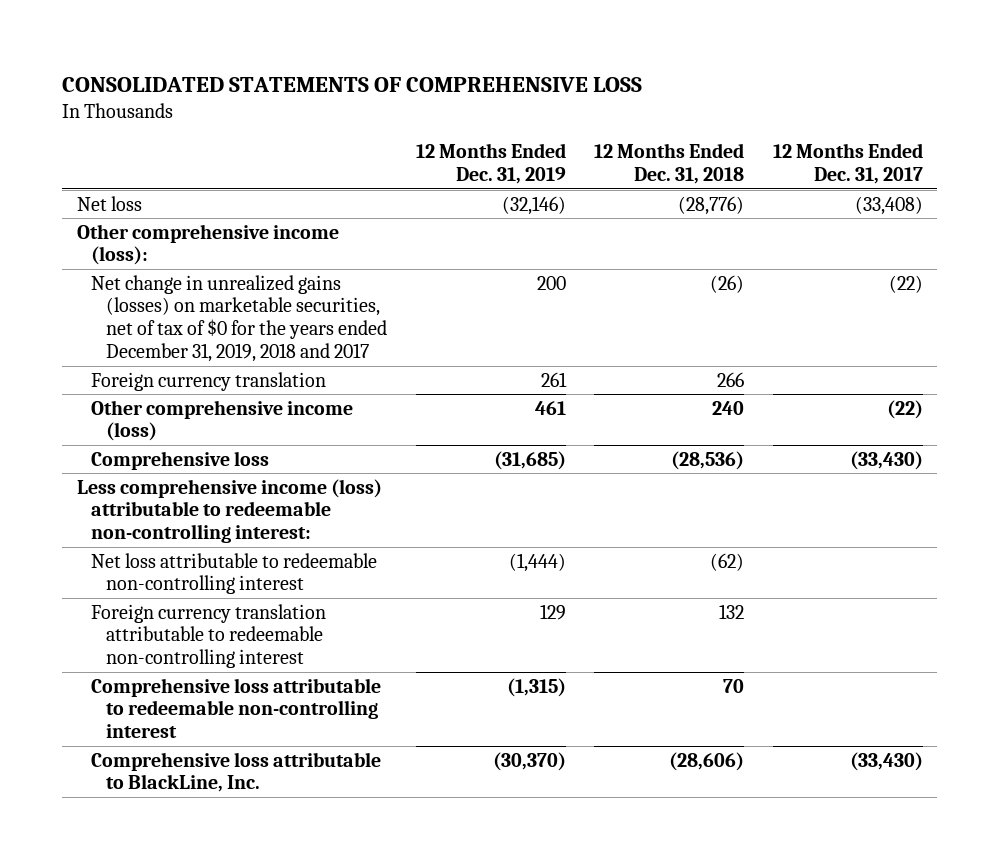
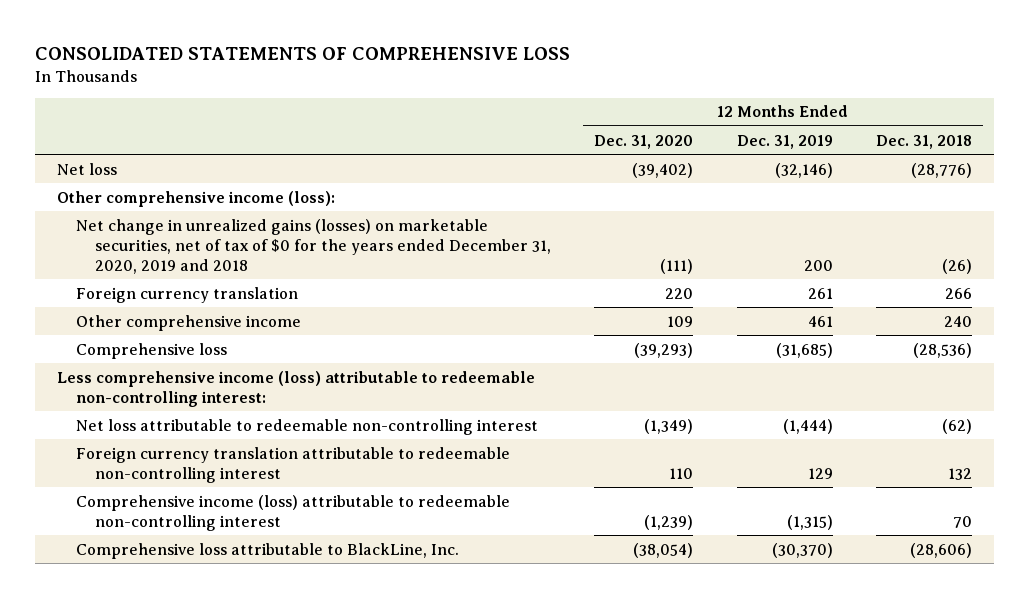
- | 12 Months Ended Dec. 31, 2019 | 12 Months Ended Dec. 31, 2018 | 12 Months Ended Dec. 31, 2017
+ | 12 Months Ended Dec. 31, 2020 | 12 Months Ended Dec. 31, 2019 | 12 Months Ended Dec. 31, 2018
- Net change in unrealized gains (losses) on marketable securities, net of tax of $0 for the years ended December 31, 2019, 2018 and 2017 | 200 | (26) | (22)
+ Net change in unrealized gains (losses) on marketable securities, net of tax of $0 for the years ended December 31, 2020, 2019 and 2018 | (111) | 200 | (26)
- Other comprehensive income (loss) | 461 | 240 | (22)
+ Other comprehensive income | 109 | 461 | 240
- Comprehensive loss attributable to redeemable non-controlling interest | (1,315) | 70 |
+ Comprehensive income (loss) attributable to redeemable non-controlling interest | (1,239) | (1,315) | 70

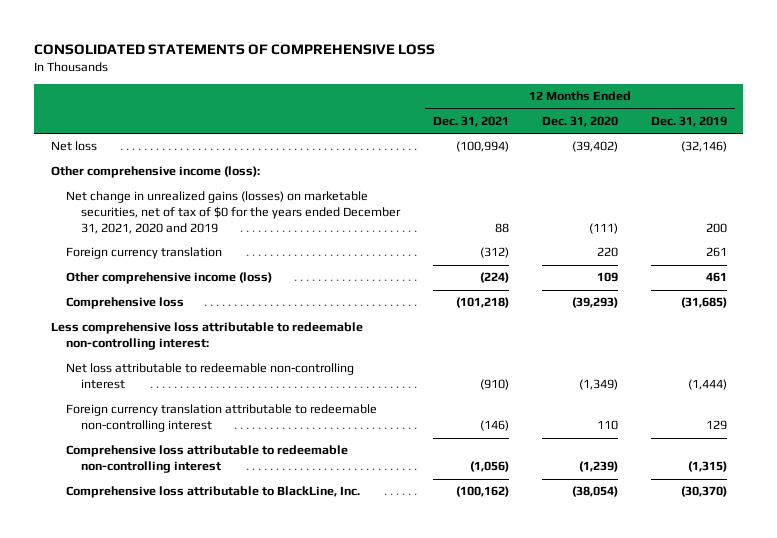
- | 12 Months Ended Dec. 31, 2020 | 12 Months Ended Dec. 31, 2019 | 12 Months Ended Dec. 31, 2018
+ | 12 Months Ended Dec. 31, 2021 | 12 Months Ended Dec. 31, 2020 | 12 Months Ended Dec. 31, 2019
- Net change in unrealized gains (losses) on marketable securities, net of tax of $0 for the years ended December 31, 2020, 2019 and 2018 | (111) | 200 | (26)
+ Net change in unrealized gains (losses) on marketable securities, net of tax of $0 for the years ended December 31, 2021, 2020 and 2019 | 88 | (111) | 200
- Other comprehensive income | 109 | 461 | 240
+ Other comprehensive income (loss) | (224) | 109 | 461
- Less comprehensive income (loss) attributable to redeemable non-controlling interest:
+ Less comprehensive loss attributable to redeemable non-controlling interest:
- Comprehensive income (loss) attributable to redeemable non-controlling interest | (1,239) | (1,315) | 70
+ Comprehensive loss attributable to redeemable non-controlling interest | (1,056) | (1,239) | (1,315)

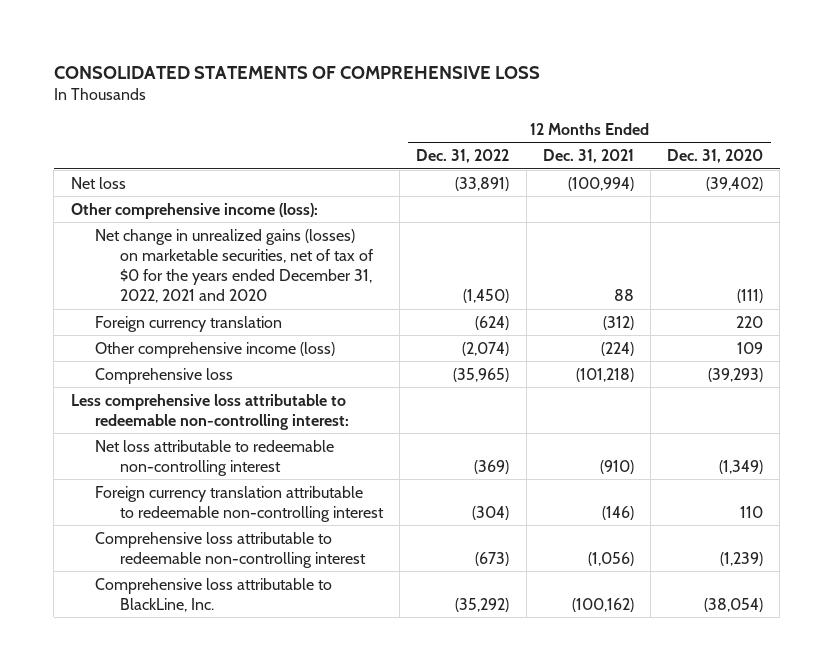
- | 12 Months Ended Dec. 31, 2021 | 12 Months Ended Dec. 31, 2020 | 12 Months Ended Dec. 31, 2019
+ | 12 Months Ended Dec. 31, 2022 | 12 Months Ended Dec. 31, 2021 | 12 Months Ended Dec. 31, 2020
- Net change in unrealized gains (losses) on marketable securities, net of tax of $0 for the years ended December 31, 2021, 2020 and 2019 | 88 | (111) | 200
+ Net change in unrealized gains (losses) on marketable securities, net of tax of $0 for the years ended December 31, 2022, 2021 and 2020 | (1,450) | 88 | (111)

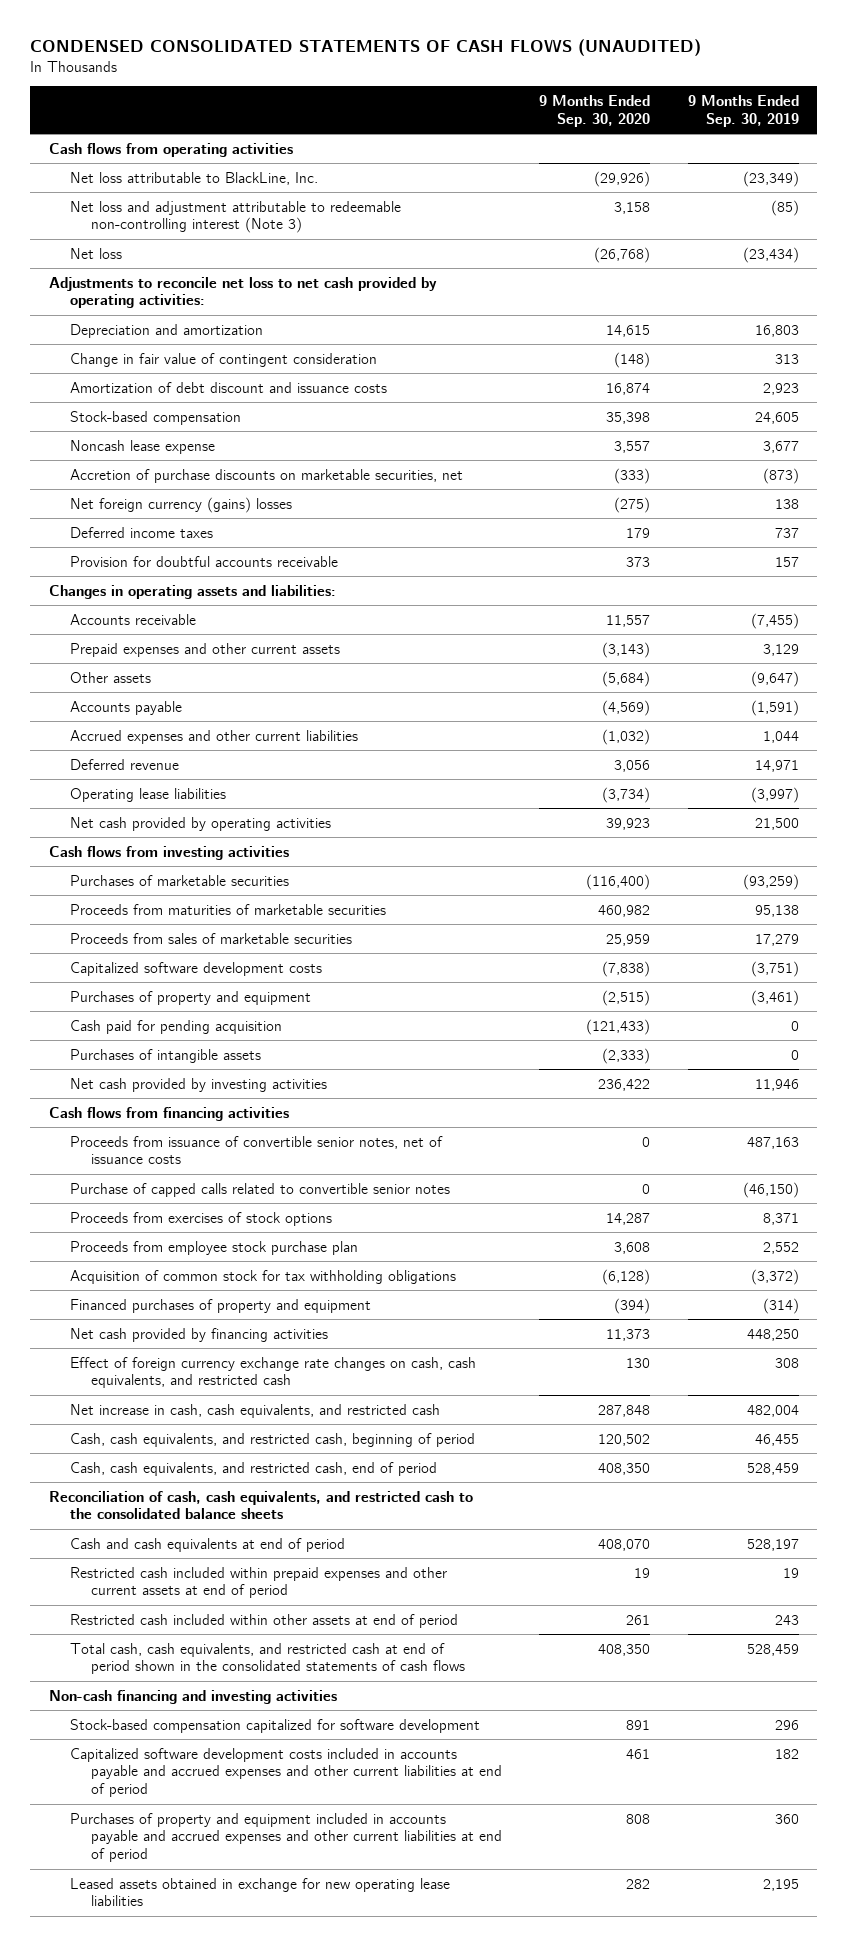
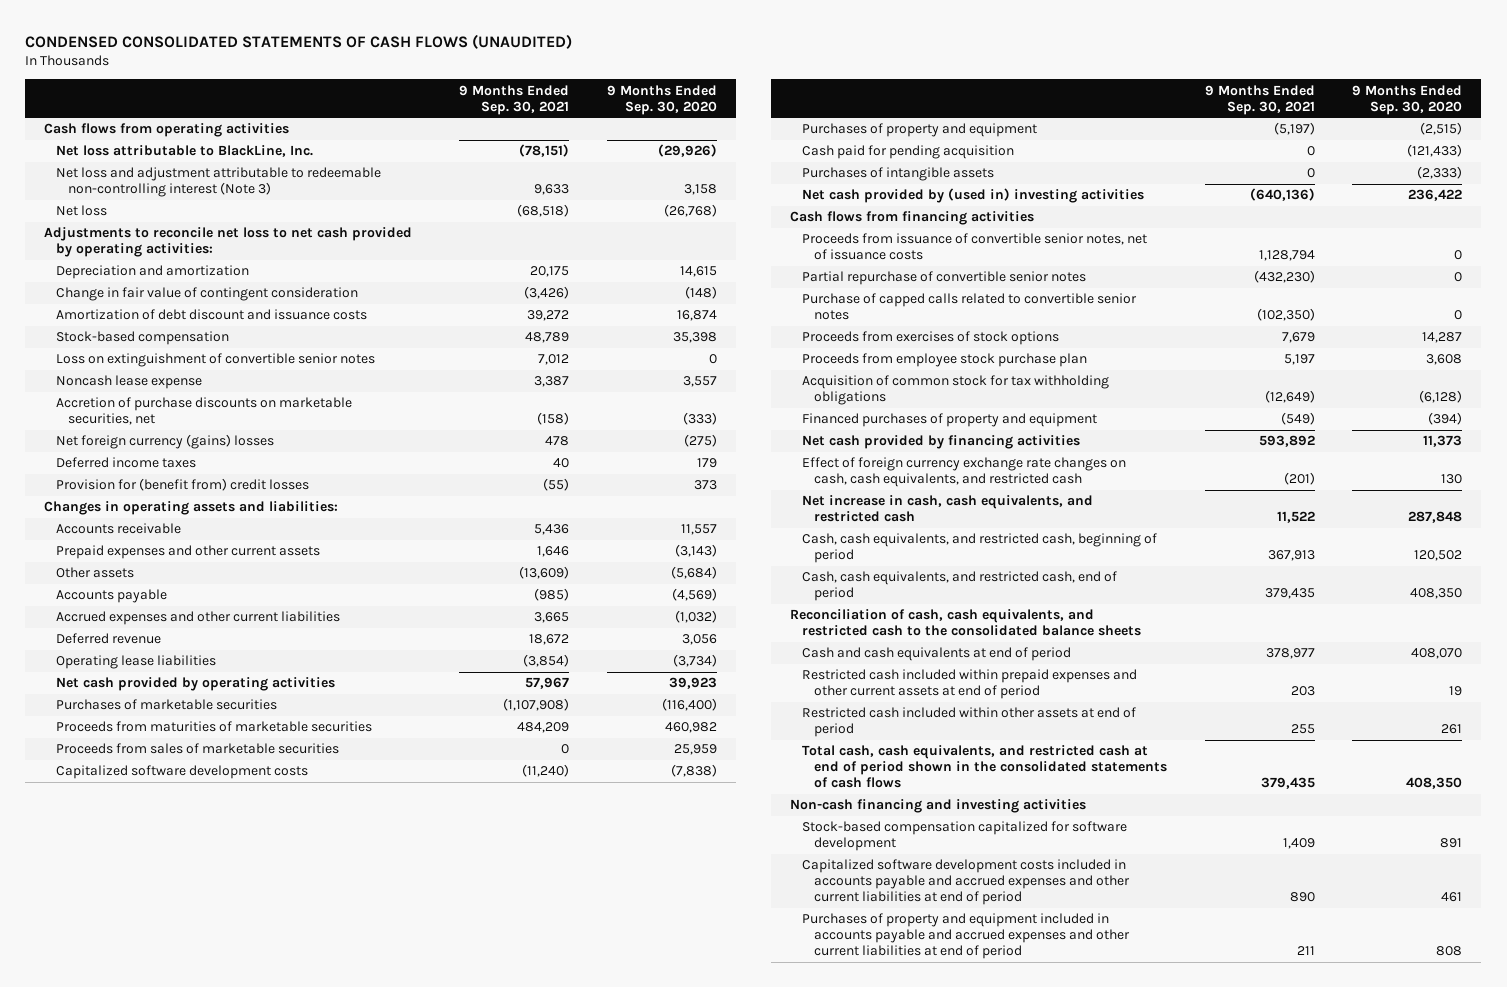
- | 9 Months Ended Sep. 30, 2020 | 9 Months Ended Sep. 30, 2019
+ | 9 Months Ended Sep. 30, 2021 | 9 Months Ended Sep. 30, 2020
+ Loss on extinguishment of convertible senior notes | 7,012 | 0
- Provision for doubtful accounts receivable | 373 | 157
+ Provision for (benefit from) credit losses | (55) | 373
- Cash flows from investing activities
- Net cash provided by investing activities | 236,422 | 11,946
+ Net cash provided by (used in) investing activities | (640,136) | 236,422
+ Partial repurchase of convertible senior notes | (432,230) | 0
- Leased assets obtained in exchange for new operating lease liabilities | 282 | 2,195

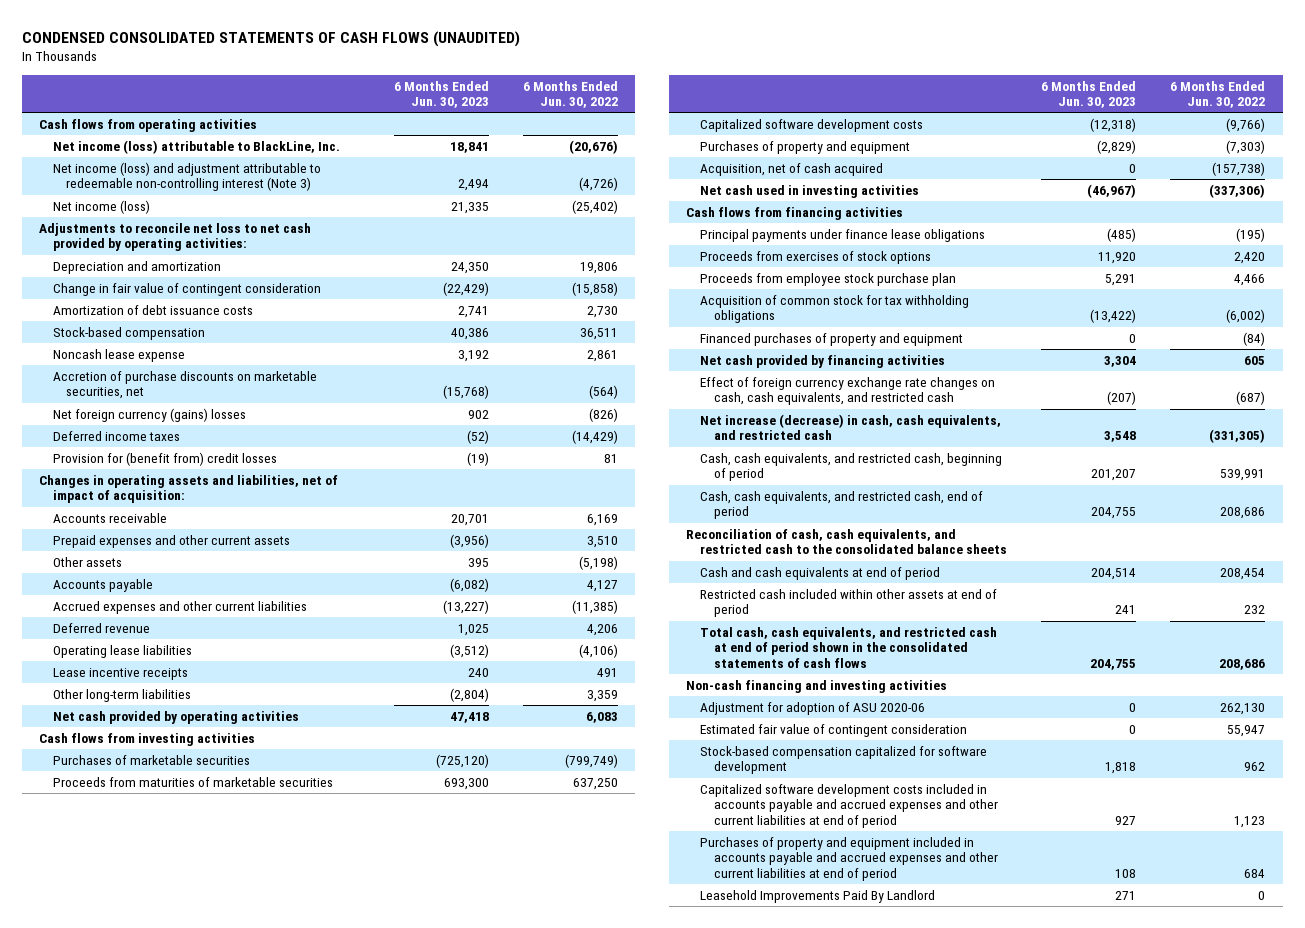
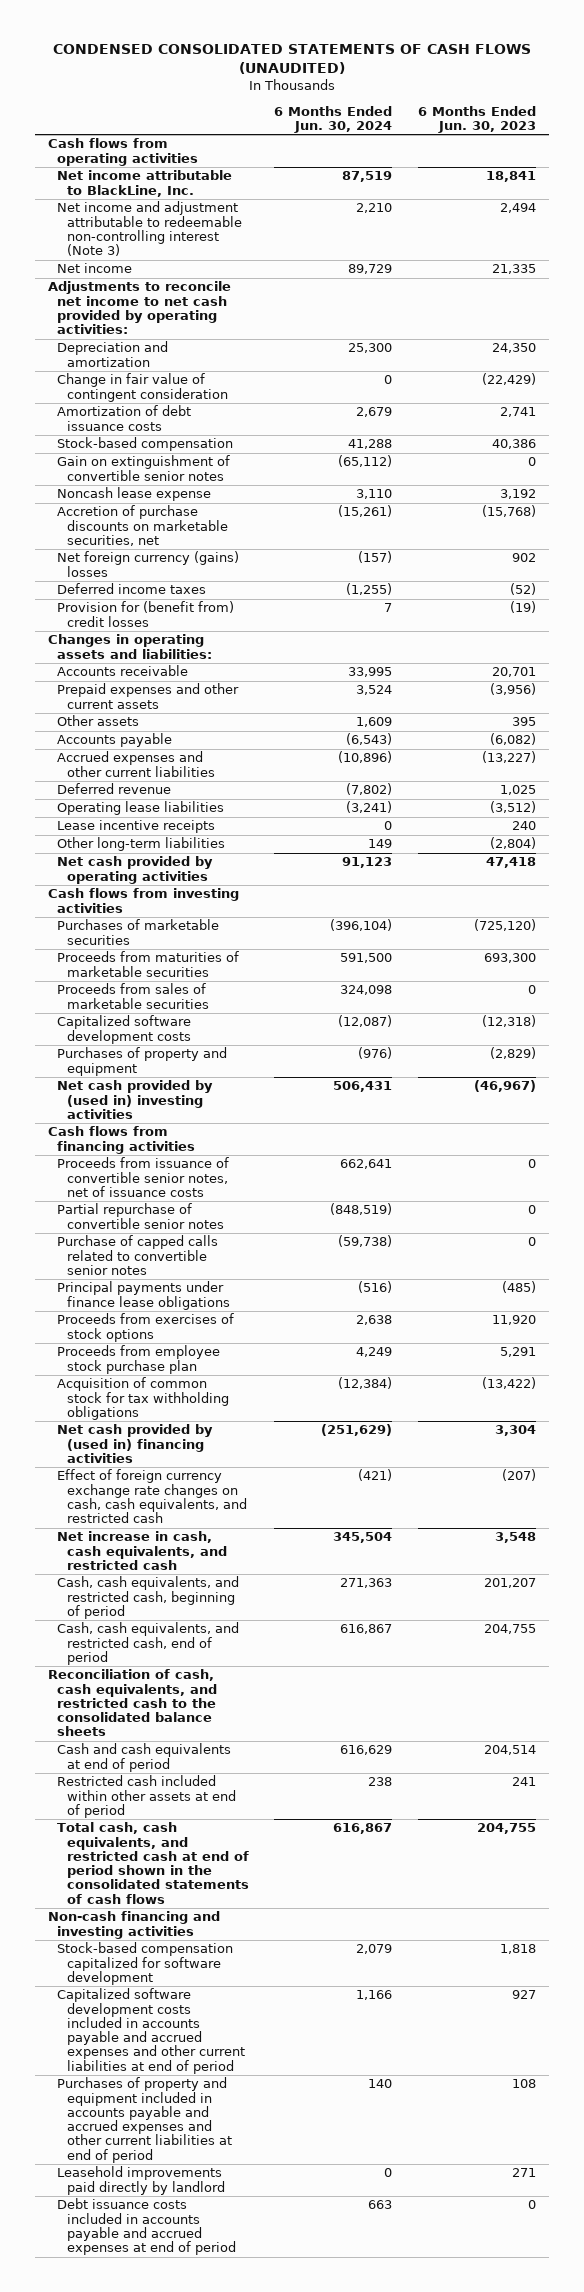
- | 6 Months Ended Jun. 30, 2023 | 6 Months Ended Jun. 30, 2022
+ | 6 Months Ended Jun. 30, 2024 | 6 Months Ended Jun. 30, 2023
- Net income (loss) attributable to BlackLine, Inc. | 18,841 | (20,676)
- Net income (loss) and adjustment attributable to redeemable non-controlling interest (Note 3) | 2,494 | (4,726)
- Net income (loss) | 21,335 | (25,402)
- Adjustments to reconcile net loss to net cash provided by operating activities:
+ Net income attributable to BlackLine, Inc. | 87,519 | 18,841
+ Net income and adjustment attributable to redeemable non-controlling interest (Note 3) | 2,210 | 2,494
+ Net income | 89,729 | 21,335
+ Adjustments to reconcile net income to net cash provided by operating activities:
+ Gain on extinguishment of convertible senior notes | (65,112) | 0
- Changes in operating assets and liabilities, net of impact of acquisition:
+ Changes in operating assets and liabilities:
+ Proceeds from sales of marketable securities | 324,098 | 0
- Acquisition, net of cash acquired | 0 | (157,738)
- Net cash used in investing activities | (46,967) | (337,306)
+ Net cash provided by (used in) investing activities | 506,431 | (46,967)
+ Proceeds from issuance of convertible senior notes, net of issuance costs | 662,641 | 0
+ Partial repurchase of convertible senior notes | (848,519) | 0
+ Purchase of capped calls related to convertible senior notes | (59,738) | 0
- Financed purchases of property and equipment | 0 | (84)
- Net cash provided by financing activities | 3,304 | 605
+ Net cash provided by (used in) financing activities | (251,629) | 3,304
- Net increase (decrease) in cash, cash equivalents, and restricted cash | 3,548 | (331,305)
+ Net increase in cash, cash equivalents, and restricted cash | 345,504 | 3,548
- Adjustment for adoption of ASU 2020-06 | 0 | 262,130
- Estimated fair value of contingent consideration | 0 | 55,947
- Leasehold Improvements Paid By Landlord | 271 | 0
+ Leasehold improvements paid directly by landlord | 0 | 271
+ Debt issuance costs included in accounts payable and accrued expenses at end of period | 663 | 0

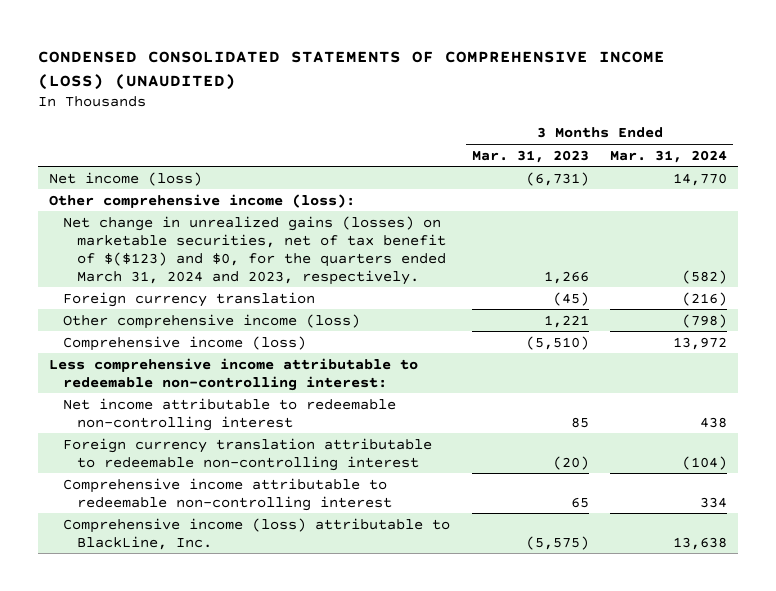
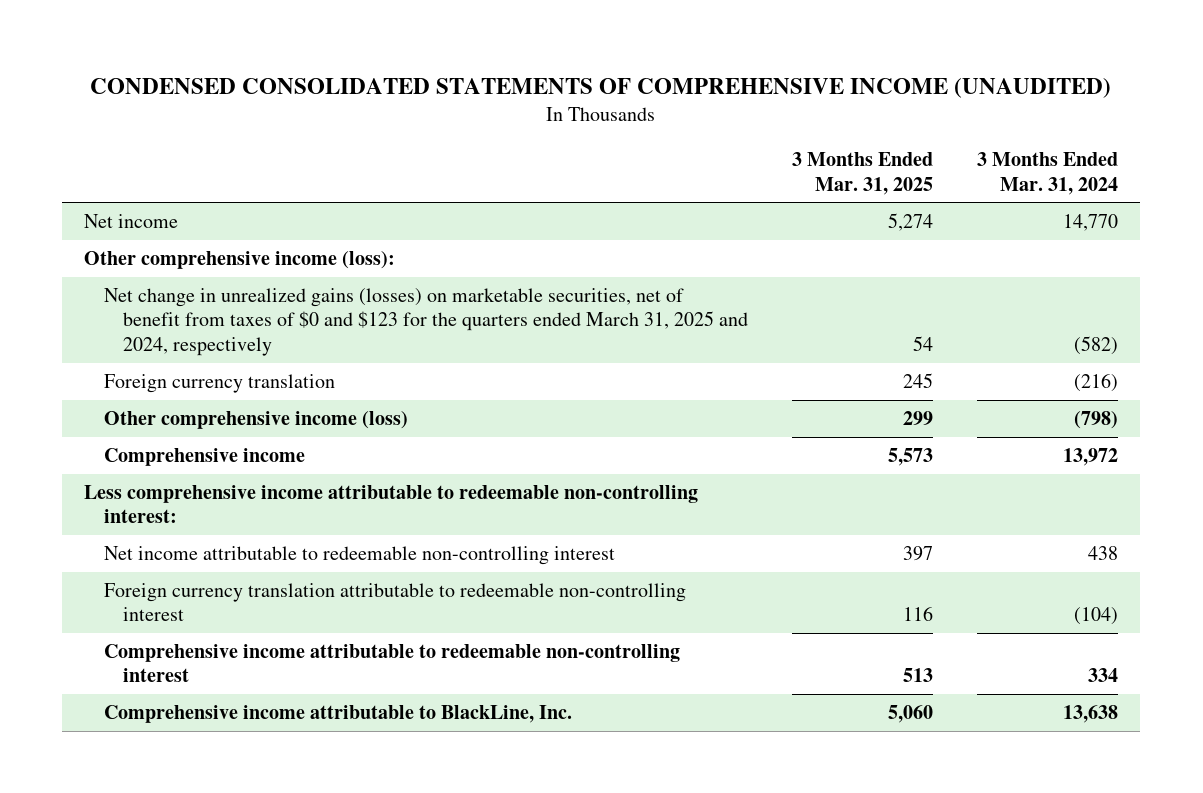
- CONDENSED CONSOLIDATED STATEMENTS OF COMPREHENSIVE INCOME (LOSS) (UNAUDITED)
+ CONDENSED CONSOLIDATED STATEMENTS OF COMPREHENSIVE INCOME (UNAUDITED)
- | 3 Months Ended Mar. 31, 2023 | 3 Months Ended Mar. 31, 2024
+ | 3 Months Ended Mar. 31, 2025 | 3 Months Ended Mar. 31, 2024
- Net income (loss) | (6,731) | 14,770
+ Net income | 5,274 | 14,770
- Net change in unrealized gains (losses) on marketable securities, net of tax benefit of $($123) and $0, for the quarters ended March 31, 2024 and 2023, respectively. | 1,266 | (582)
+ Net change in unrealized gains (losses) on marketable securities, net of benefit from taxes of $0 and $123 for the quarters ended March 31, 2025 and 2024, respectively | 54 | (582)
- Comprehensive income (loss) | (5,510) | 13,972
+ Comprehensive income | 5,573 | 13,972
- Comprehensive income (loss) attributable to BlackLine, Inc. | (5,575) | 13,638
+ Comprehensive income attributable to BlackLine, Inc. | 5,060 | 13,638

